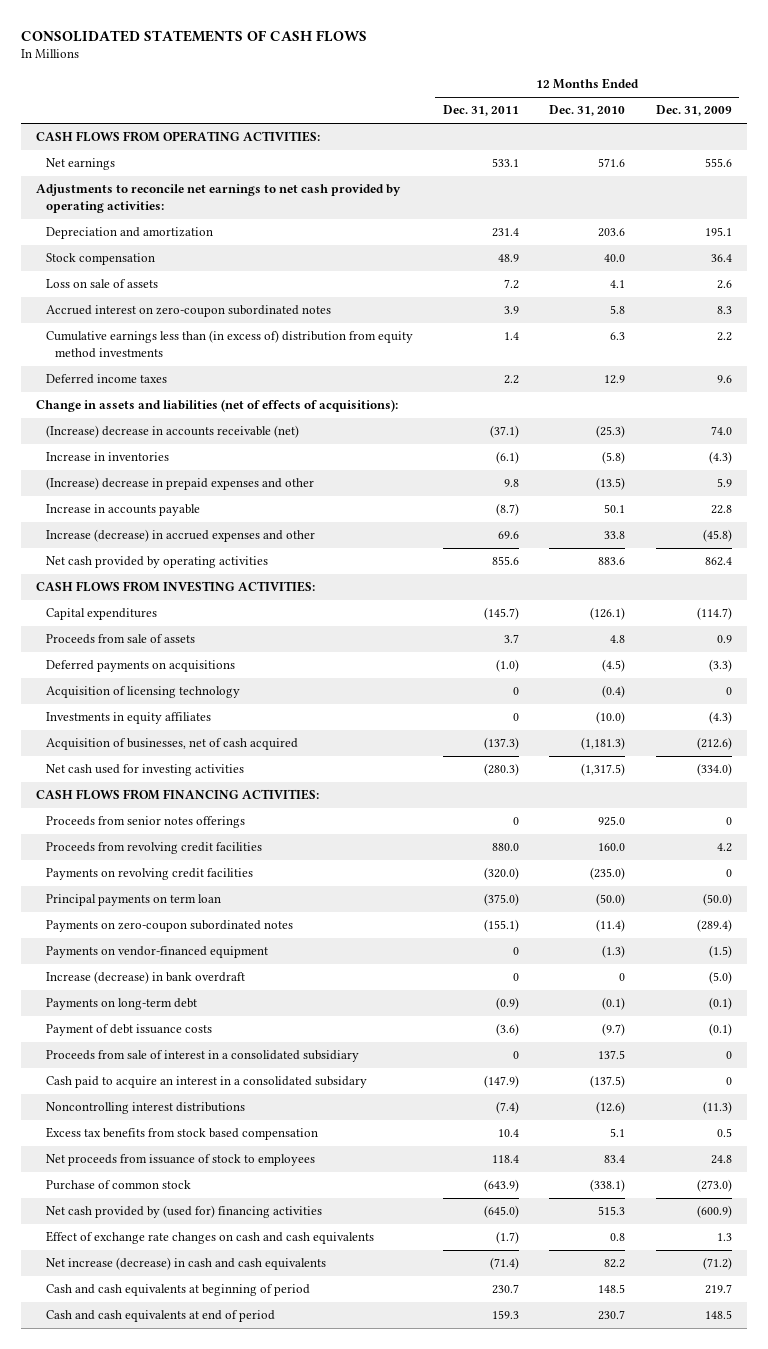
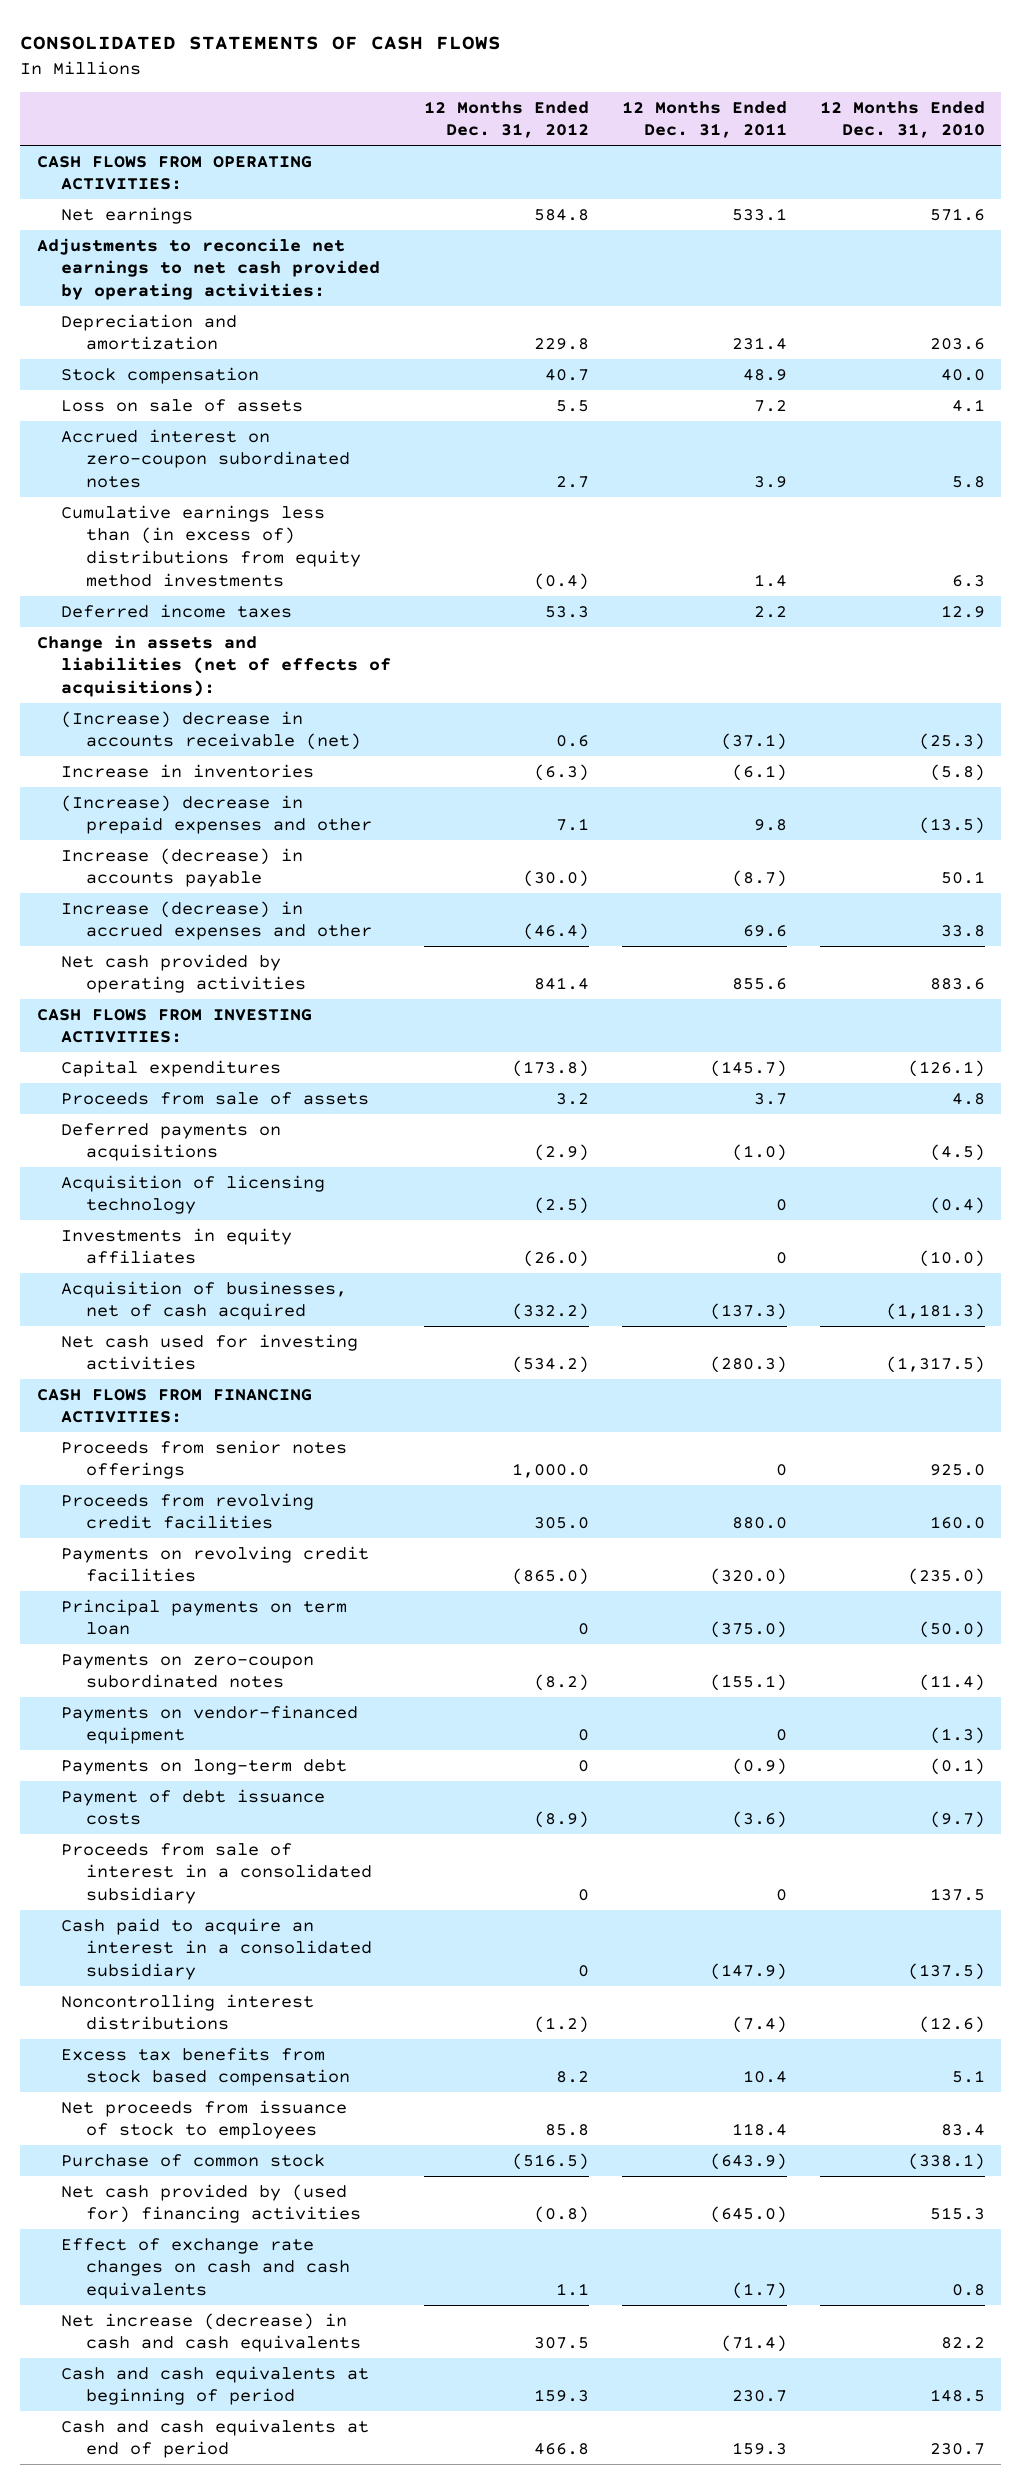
- | 12 Months Ended Dec. 31, 2011 | 12 Months Ended Dec. 31, 2010 | 12 Months Ended Dec. 31, 2009
+ | 12 Months Ended Dec. 31, 2012 | 12 Months Ended Dec. 31, 2011 | 12 Months Ended Dec. 31, 2010
- Cumulative earnings less than (in excess of) distribution from equity method investments | 1.4 | 6.3 | 2.2
+ Cumulative earnings less than (in excess of) distributions from equity method investments | (0.4) | 1.4 | 6.3
- Increase in accounts payable | (8.7) | 50.1 | 22.8
+ Increase (decrease) in accounts payable | (30.0) | (8.7) | 50.1
- Increase (decrease) in bank overdraft | 0 | 0 | (5.0)
- Cash paid to acquire an interest in a consolidated subsidary | (147.9) | (137.5) | 0
+ Cash paid to acquire an interest in a consolidated subsidiary | 0 | (147.9) | (137.5)

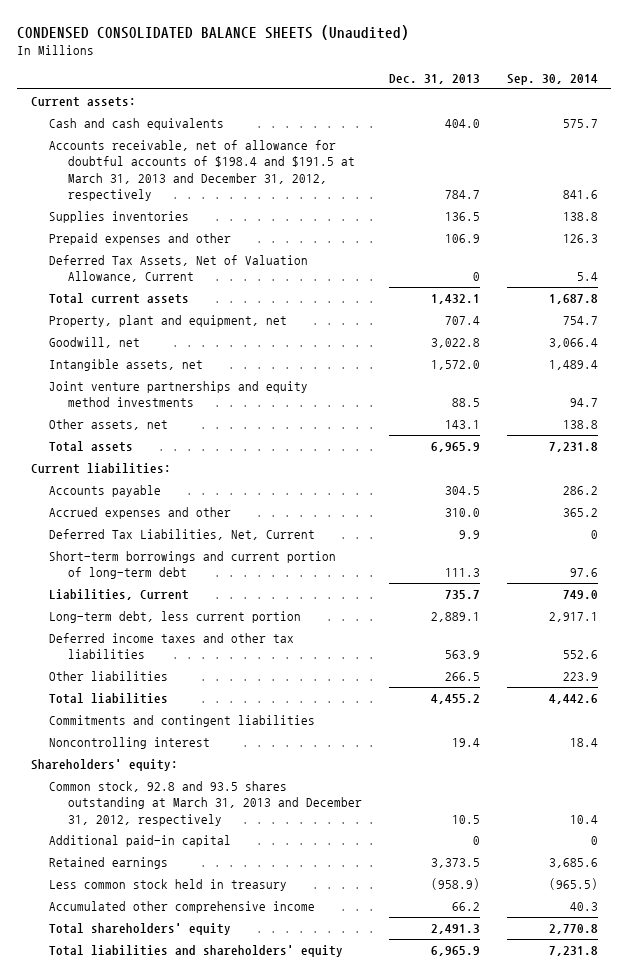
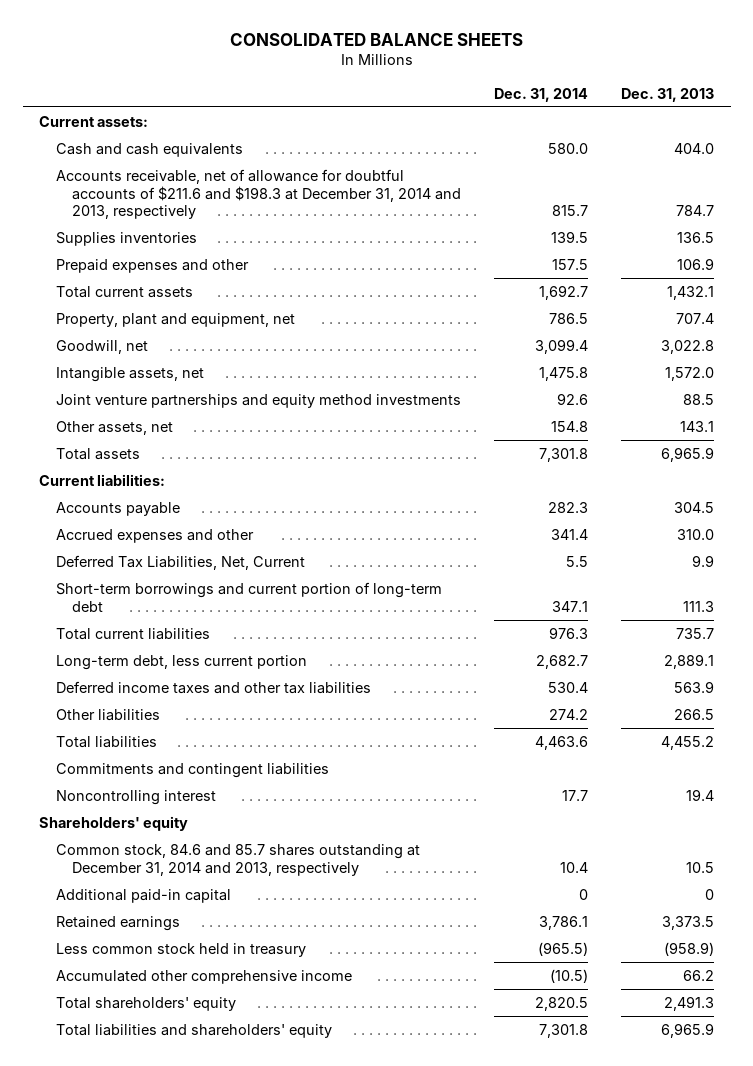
- CONDENSED CONSOLIDATED BALANCE SHEETS (Unaudited)
+ CONSOLIDATED BALANCE SHEETS
- | Dec. 31, 2013 | Sep. 30, 2014
+ | Dec. 31, 2014 | Dec. 31, 2013
- Accounts receivable, net of allowance for doubtful accounts of $198.4 and $191.5 at March 31, 2013 and December 31, 2012, respectively | 784.7 | 841.6
+ Accounts receivable, net of allowance for doubtful accounts of $211.6 and $198.3 at December 31, 2014 and 2013, respectively | 815.7 | 784.7
- Deferred Tax Assets, Net of Valuation Allowance, Current | 0 | 5.4
- Liabilities, Current | 735.7 | 749.0
+ Total current liabilities | 976.3 | 735.7
- Shareholders' equity:
- Common stock, 92.8 and 93.5 shares outstanding at March 31, 2013 and December 31, 2012, respectively | 10.5 | 10.4
+ Shareholders' equity
+ Common stock, 84.6 and 85.7 shares outstanding at December 31, 2014 and 2013, respectively | 10.4 | 10.5

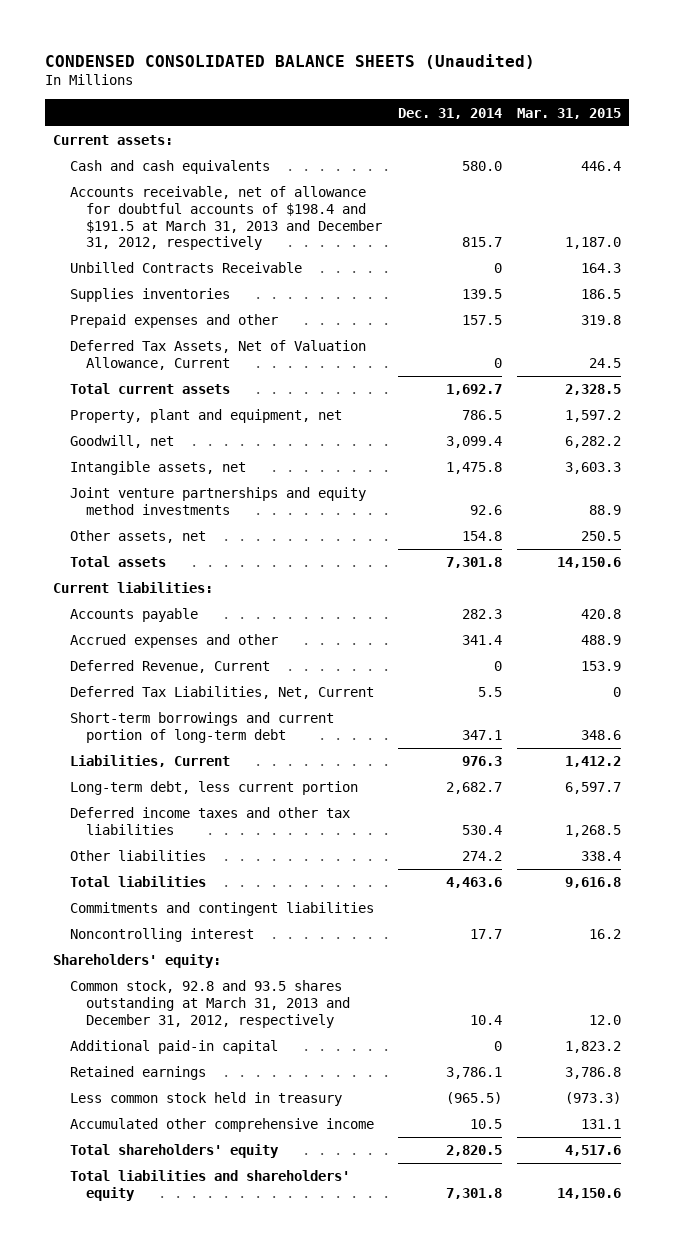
- CONSOLIDATED BALANCE SHEETS
+ CONDENSED CONSOLIDATED BALANCE SHEETS (Unaudited)
- | Dec. 31, 2014 | Dec. 31, 2013
+ | Dec. 31, 2014 | Mar. 31, 2015
- Accounts receivable, net of allowance for doubtful accounts of $211.6 and $198.3 at December 31, 2014 and 2013, respectively | 815.7 | 784.7
+ Accounts receivable, net of allowance for doubtful accounts of $198.4 and $191.5 at March 31, 2013 and December 31, 2012, respectively | 815.7 | 1,187.0
+ Unbilled Contracts Receivable | 0 | 164.3
+ Deferred Tax Assets, Net of Valuation Allowance, Current | 0 | 24.5
+ Deferred Revenue, Current | 0 | 153.9
- Total current liabilities | 976.3 | 735.7
+ Liabilities, Current | 976.3 | 1,412.2
- Shareholders' equity
- Common stock, 84.6 and 85.7 shares outstanding at December 31, 2014 and 2013, respectively | 10.4 | 10.5
+ Shareholders' equity:
+ Common stock, 92.8 and 93.5 shares outstanding at March 31, 2013 and December 31, 2012, respectively | 10.4 | 12.0
- Accumulated other comprehensive income | (10.5) | 66.2
+ Accumulated other comprehensive income | 10.5 | 131.1

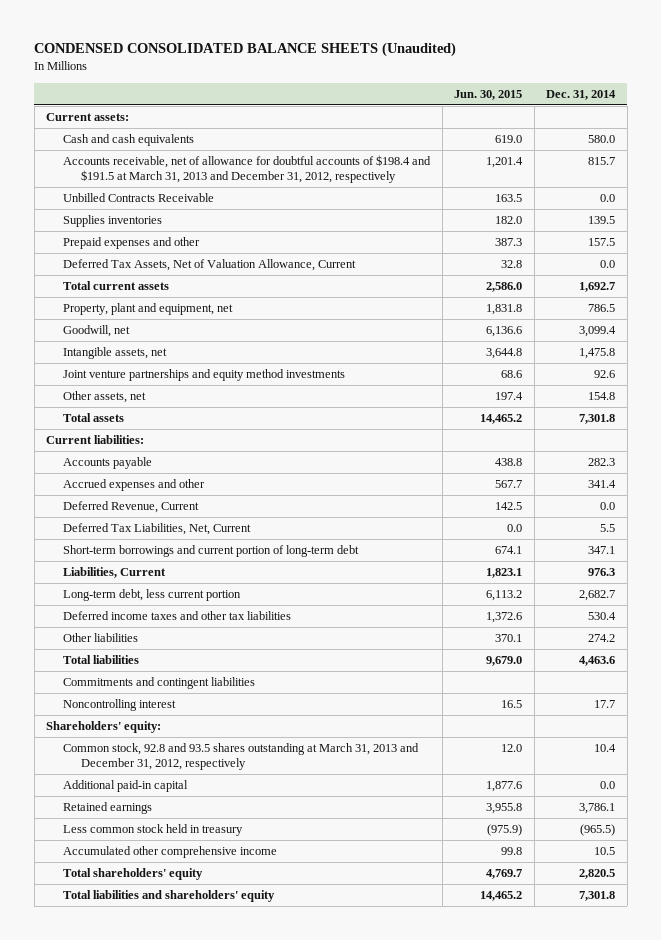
- | Dec. 31, 2014 | Mar. 31, 2015
+ | Jun. 30, 2015 | Dec. 31, 2014
- Unbilled Contracts Receivable | 0 | 164.3
+ Unbilled Contracts Receivable | 163.5 | 0.0
- Deferred Tax Assets, Net of Valuation Allowance, Current | 0 | 24.5
+ Deferred Tax Assets, Net of Valuation Allowance, Current | 32.8 | 0.0
- Deferred Revenue, Current | 0 | 153.9
+ Deferred Revenue, Current | 142.5 | 0.0
- Additional paid-in capital | 0 | 1,823.2
+ Additional paid-in capital | 1,877.6 | 0.0

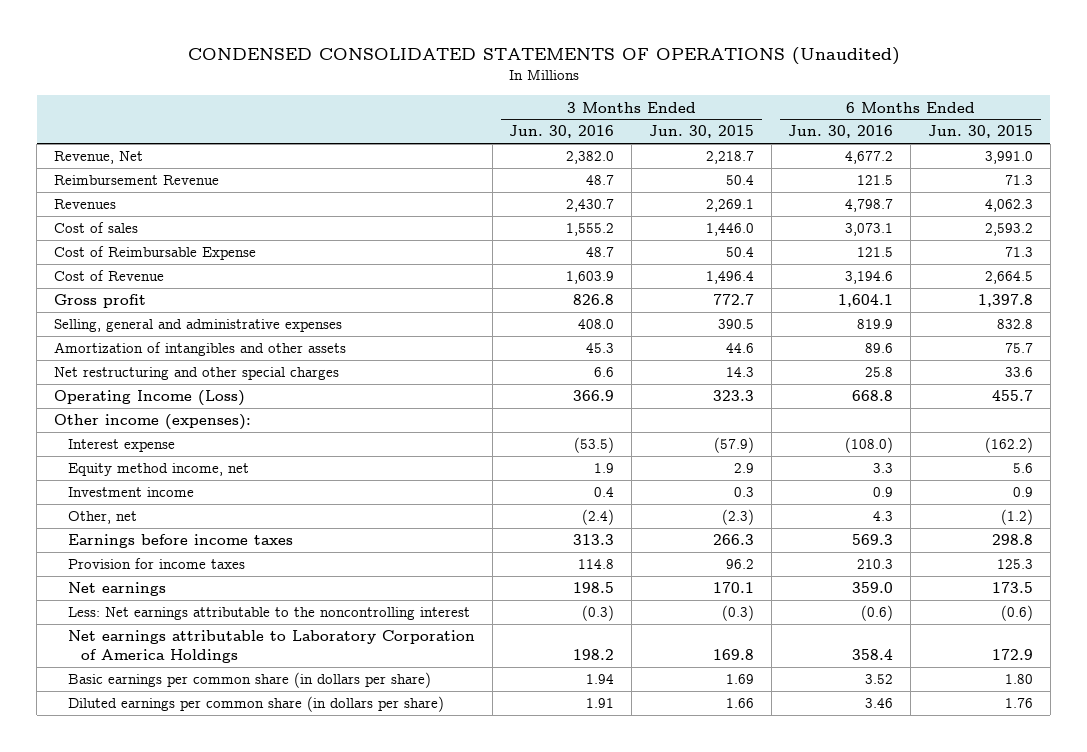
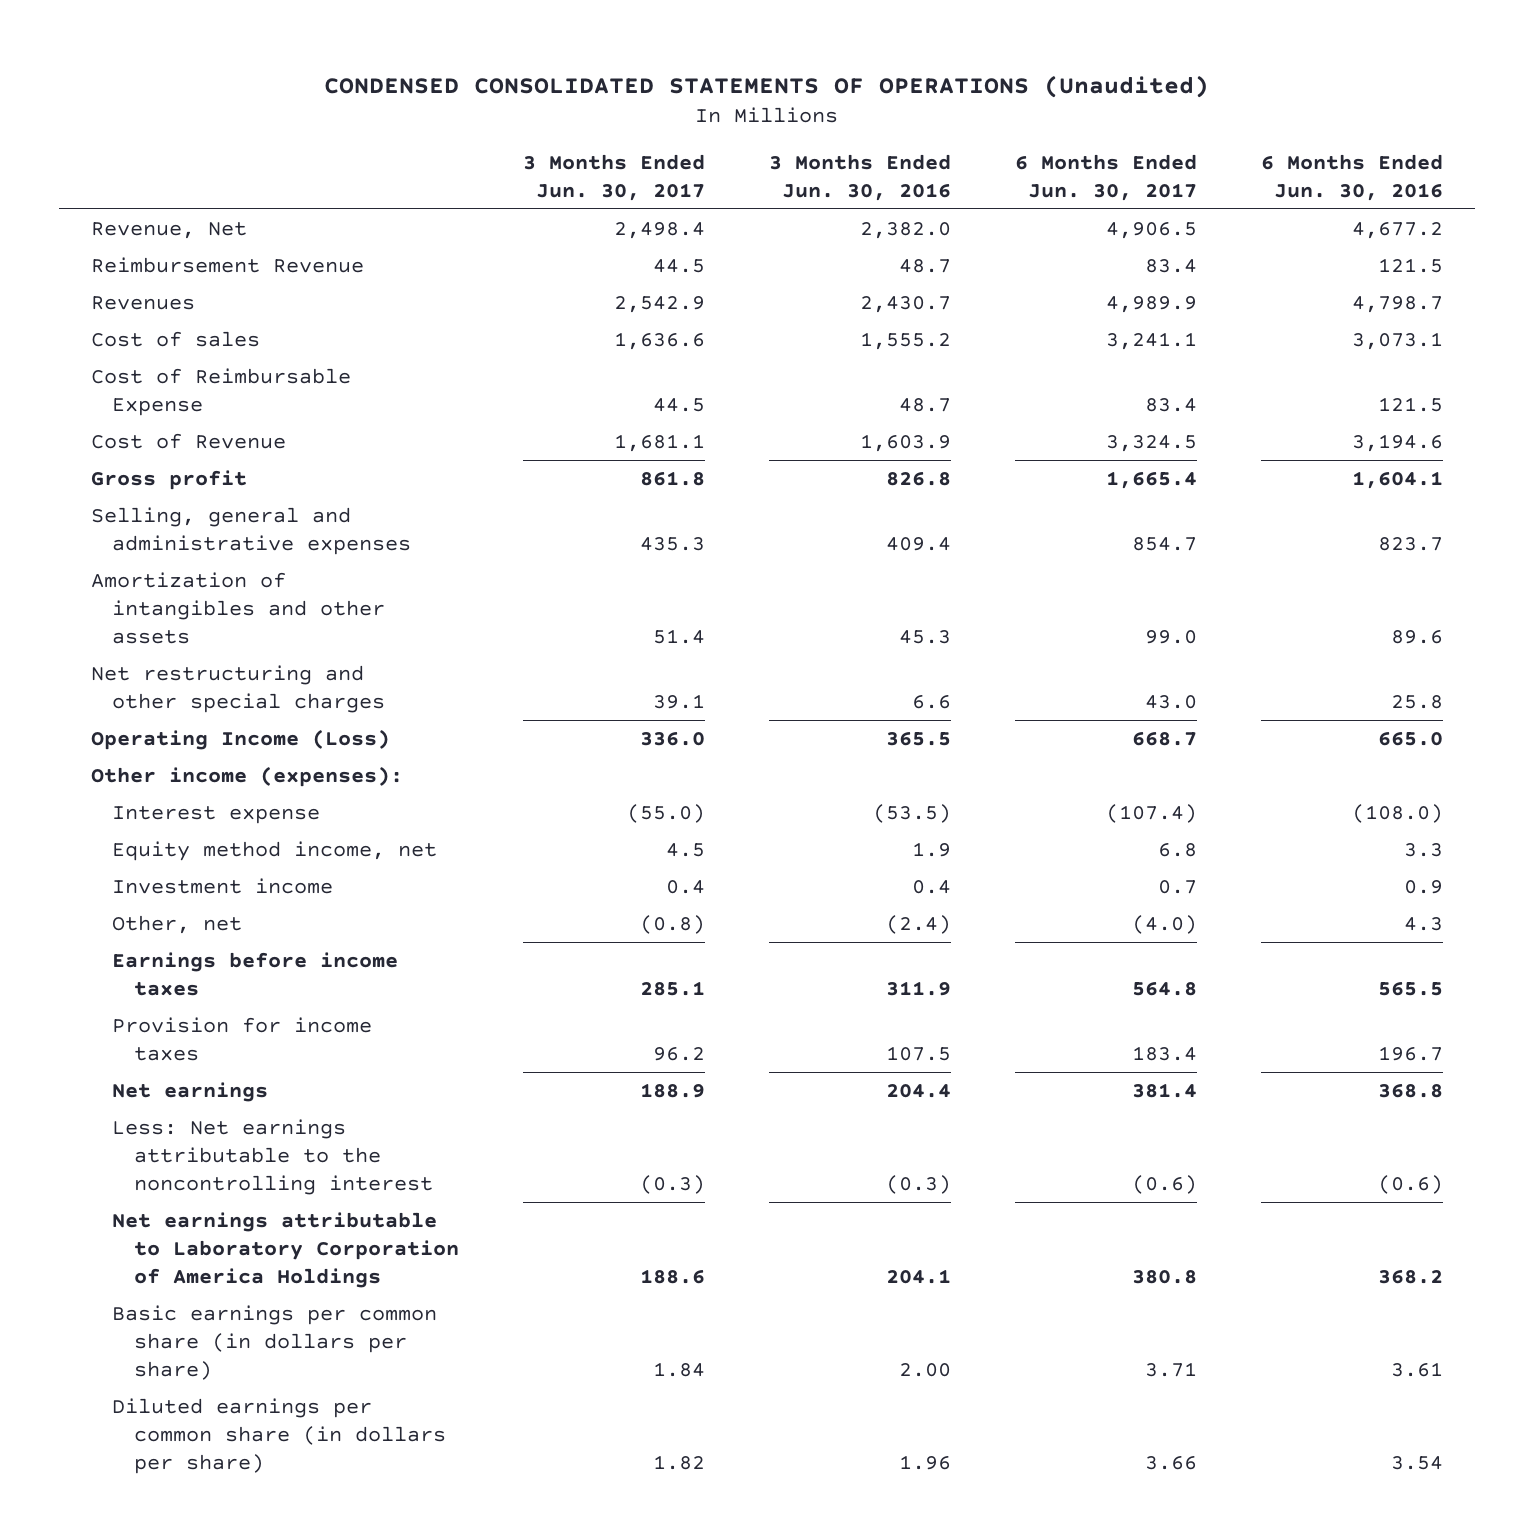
- | 3 Months Ended Jun. 30, 2016 | 3 Months Ended Jun. 30, 2015 | 6 Months Ended Jun. 30, 2016 | 6 Months Ended Jun. 30, 2015
+ | 3 Months Ended Jun. 30, 2017 | 3 Months Ended Jun. 30, 2016 | 6 Months Ended Jun. 30, 2017 | 6 Months Ended Jun. 30, 2016
- Selling, general and administrative expenses | 408.0 | 390.5 | 819.9 | 832.8
+ Selling, general and administrative expenses | 435.3 | 409.4 | 854.7 | 823.7
- Operating Income (Loss) | 366.9 | 323.3 | 668.8 | 455.7
+ Operating Income (Loss) | 336.0 | 365.5 | 668.7 | 665.0
- Earnings before income taxes | 313.3 | 266.3 | 569.3 | 298.8
- Provision for income taxes | 114.8 | 96.2 | 210.3 | 125.3
- Net earnings | 198.5 | 170.1 | 359.0 | 173.5
+ Earnings before income taxes | 285.1 | 311.9 | 564.8 | 565.5
+ Provision for income taxes | 96.2 | 107.5 | 183.4 | 196.7
+ Net earnings | 188.9 | 204.4 | 381.4 | 368.8
- Net earnings attributable to Laboratory Corporation of America Holdings | 198.2 | 169.8 | 358.4 | 172.9
- Basic earnings per common share (in dollars per share) | 1.94 | 1.69 | 3.52 | 1.80
- Diluted earnings per common share (in dollars per share) | 1.91 | 1.66 | 3.46 | 1.76
+ Net earnings attributable to Laboratory Corporation of America Holdings | 188.6 | 204.1 | 380.8 | 368.2
+ Basic earnings per common share (in dollars per share) | 1.84 | 2.00 | 3.71 | 3.61
+ Diluted earnings per common share (in dollars per share) | 1.82 | 1.96 | 3.66 | 3.54

